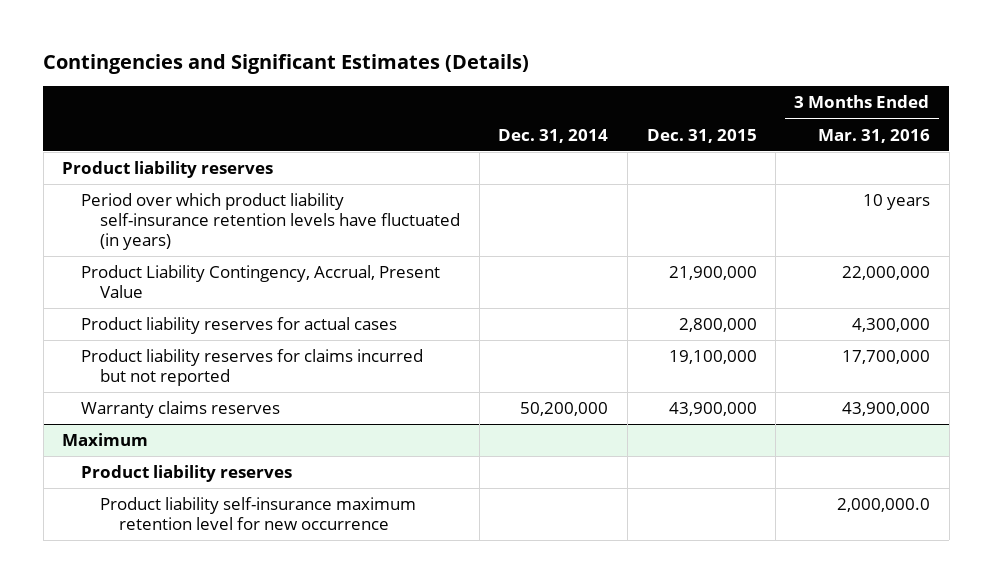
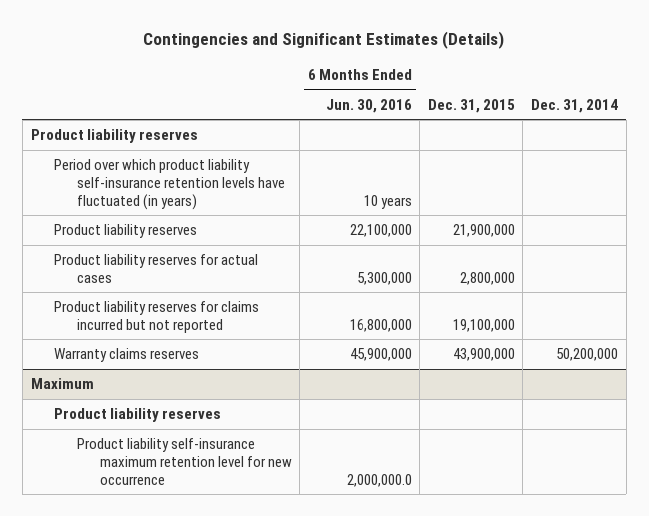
- | Dec. 31, 2014 | Dec. 31, 2015 | 3 Months Ended Mar. 31, 2016
+ | 6 Months Ended Jun. 30, 2016 | Dec. 31, 2015 | Dec. 31, 2014
- Product Liability Contingency, Accrual, Present Value | | 21,900,000 | 22,000,000
+ Product liability reserves | 22,100,000 | 21,900,000 |

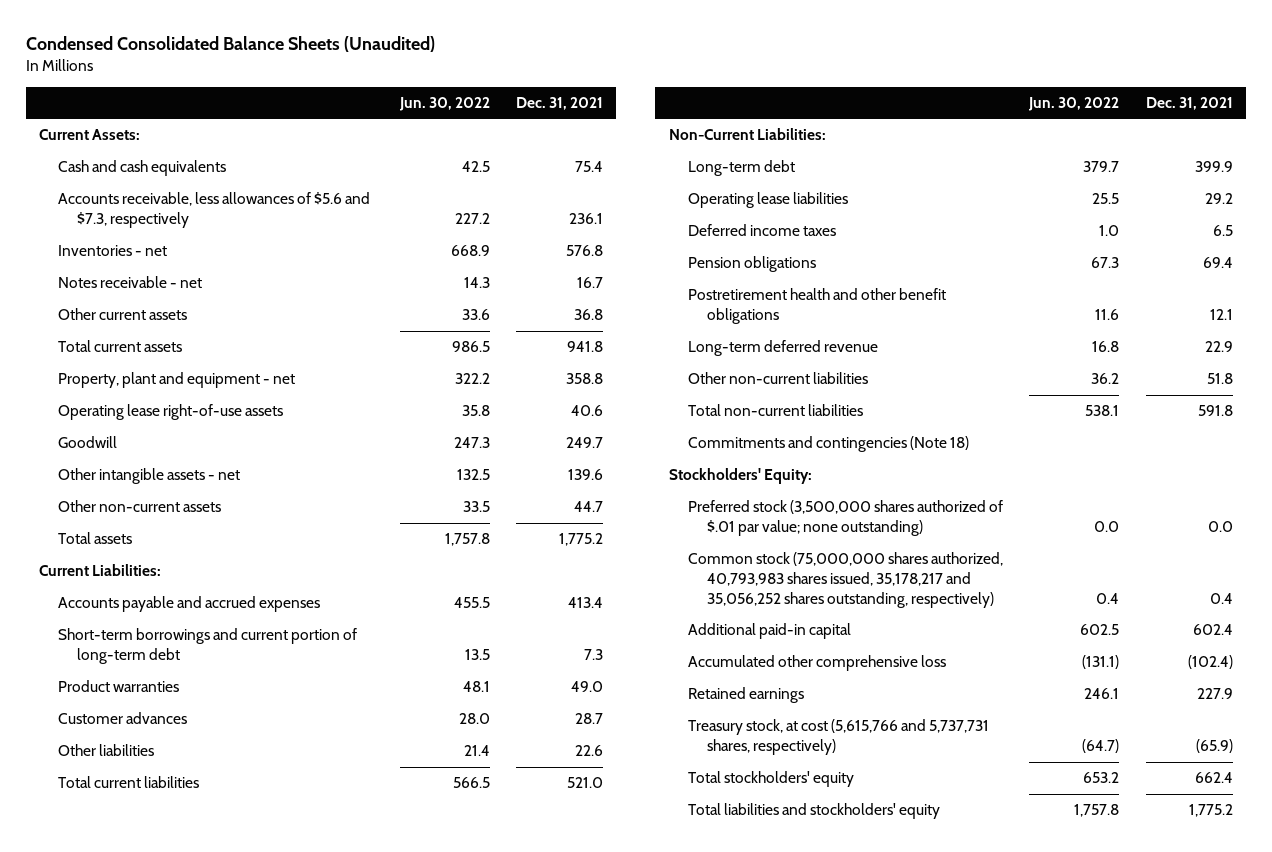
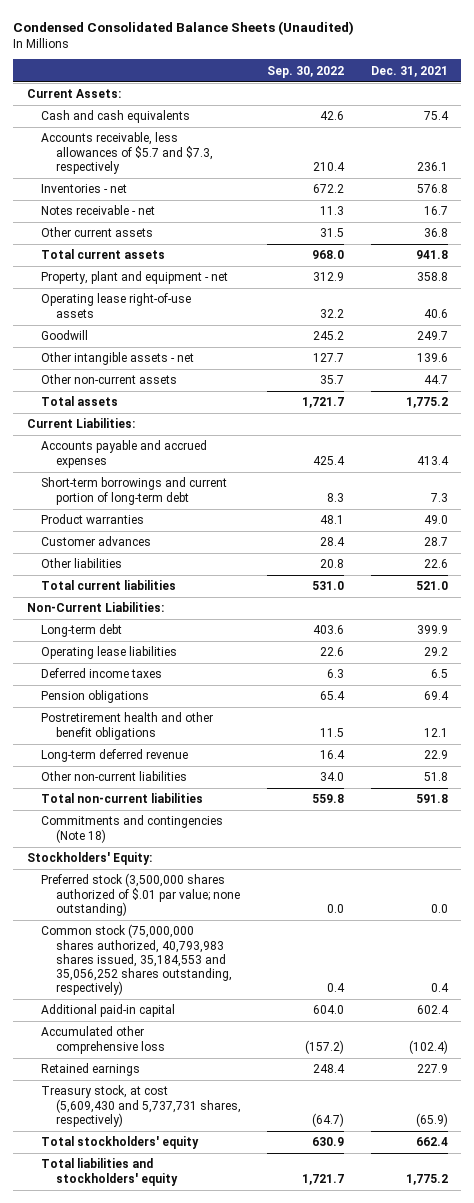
- | Jun. 30, 2022 | Dec. 31, 2021
+ | Sep. 30, 2022 | Dec. 31, 2021
- Accounts receivable, less allowances of $5.6 and $7.3, respectively | 227.2 | 236.1
+ Accounts receivable, less allowances of $5.7 and $7.3, respectively | 210.4 | 236.1
- Common stock (75,000,000 shares authorized, 40,793,983 shares issued, 35,178,217 and 35,056,252 shares outstanding, respectively) | 0.4 | 0.4
+ Common stock (75,000,000 shares authorized, 40,793,983 shares issued, 35,184,553 and 35,056,252 shares outstanding, respectively) | 0.4 | 0.4
- Treasury stock, at cost (5,615,766 and 5,737,731 shares, respectively) | (64.7) | (65.9)
+ Treasury stock, at cost (5,609,430 and 5,737,731 shares, respectively) | (64.7) | (65.9)

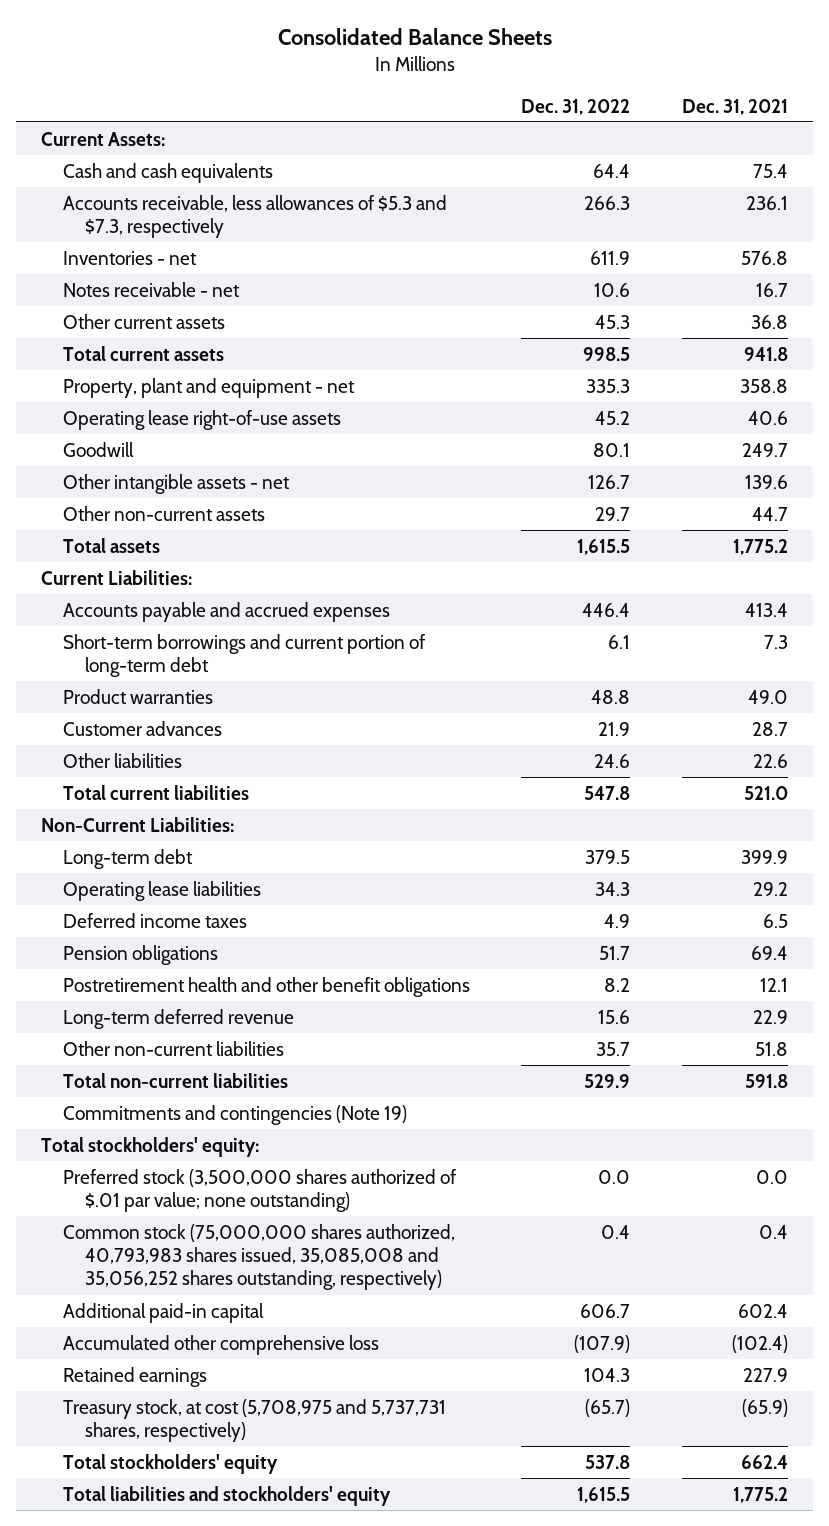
- Condensed Consolidated Balance Sheets (Unaudited)
+ Consolidated Balance Sheets
- | Sep. 30, 2022 | Dec. 31, 2021
+ | Dec. 31, 2022 | Dec. 31, 2021
- Accounts receivable, less allowances of $5.7 and $7.3, respectively | 210.4 | 236.1
+ Accounts receivable, less allowances of $5.3 and $7.3, respectively | 266.3 | 236.1
- Commitments and contingencies (Note 18)
- Stockholders' Equity:
+ Commitments and contingencies (Note 19)
+ Total stockholders' equity:
- Common stock (75,000,000 shares authorized, 40,793,983 shares issued, 35,184,553 and 35,056,252 shares outstanding, respectively) | 0.4 | 0.4
+ Common stock (75,000,000 shares authorized, 40,793,983 shares issued, 35,085,008 and 35,056,252 shares outstanding, respectively) | 0.4 | 0.4
- Treasury stock, at cost (5,609,430 and 5,737,731 shares, respectively) | (64.7) | (65.9)
+ Treasury stock, at cost (5,708,975 and 5,737,731 shares, respectively) | (65.7) | (65.9)

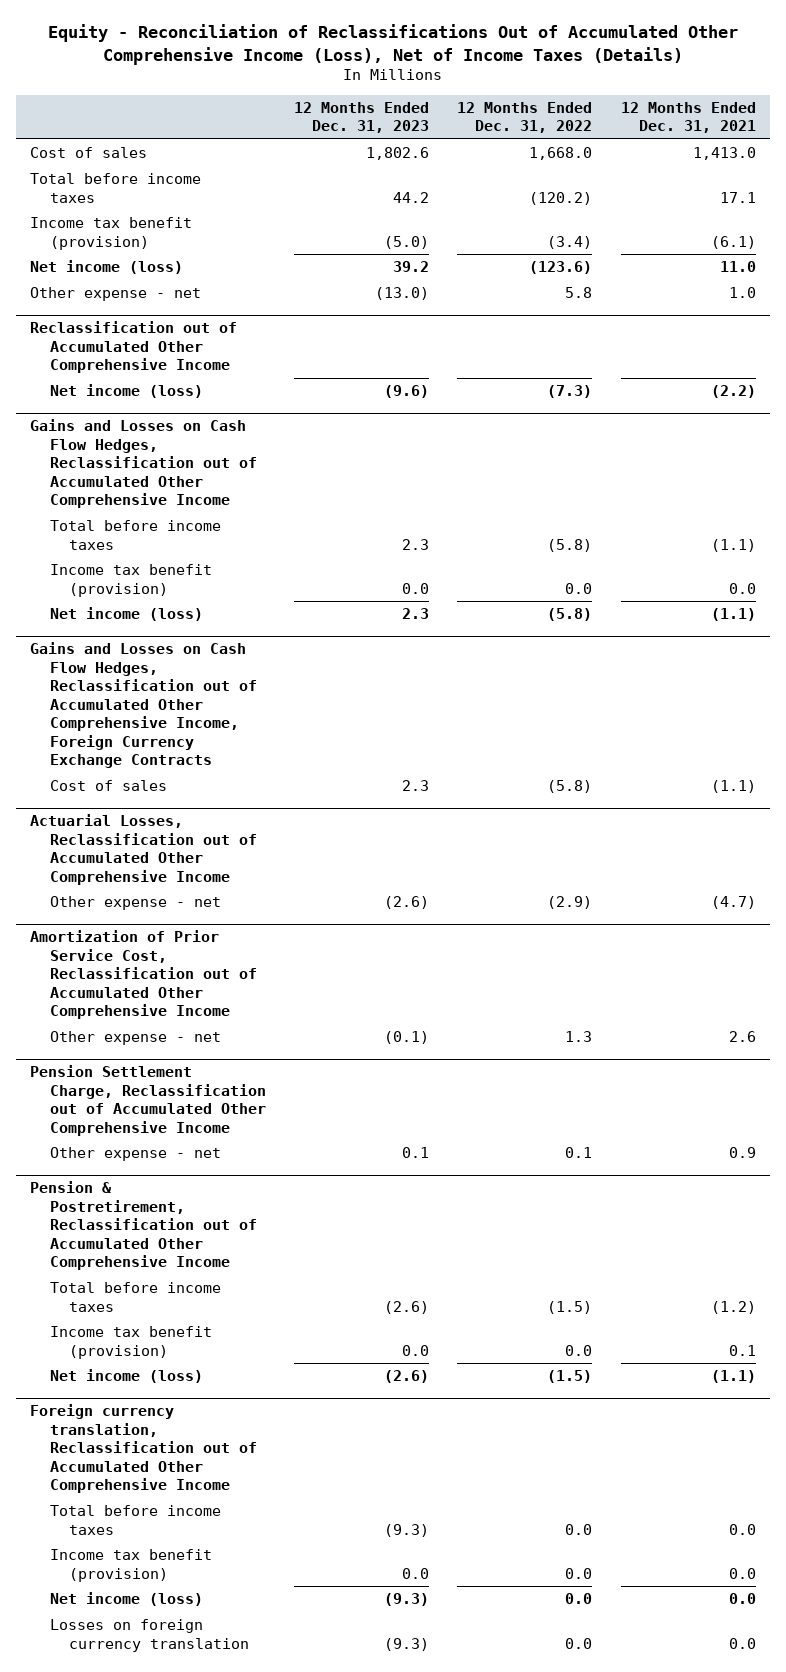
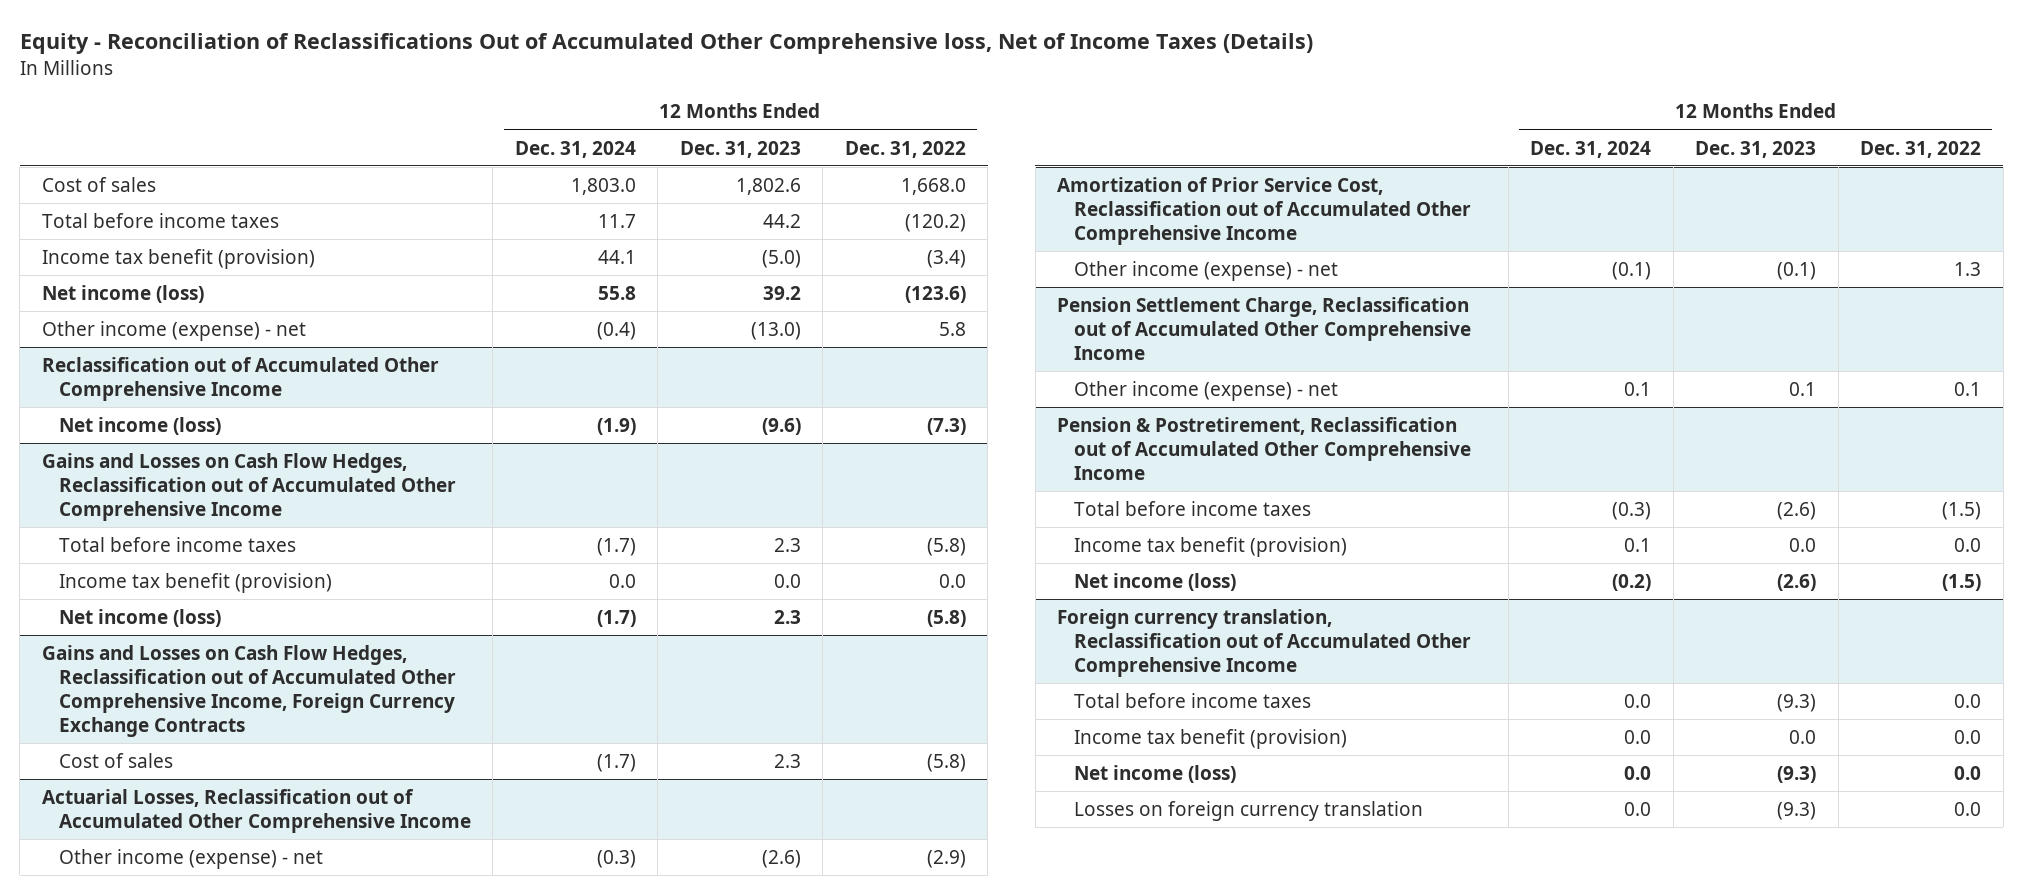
- Equity - Reconciliation of Reclassifications Out of Accumulated Other Comprehensive Income (Loss), Net of Income Taxes (Details)
+ Equity - Reconciliation of Reclassifications Out of Accumulated Other Comprehensive loss, Net of Income Taxes (Details)
- | 12 Months Ended Dec. 31, 2023 | 12 Months Ended Dec. 31, 2022 | 12 Months Ended Dec. 31, 2021
+ | 12 Months Ended Dec. 31, 2024 | 12 Months Ended Dec. 31, 2023 | 12 Months Ended Dec. 31, 2022
- Other expense - net | (13.0) | 5.8 | 1.0
+ Other income (expense) - net | (0.4) | (13.0) | 5.8
@ Actuarial Losses, Reclassification out of Accumulated Other Comprehensive Income
- Other expense - net | (2.6) | (2.9) | (4.7)
+ Other income (expense) - net | (0.3) | (2.6) | (2.9)
@ Amortization of Prior Service Cost, Reclassification out of Accumulated Other Comprehensive Income
- Other expense - net | (0.1) | 1.3 | 2.6
+ Other income (expense) - net | (0.1) | (0.1) | 1.3
@ Pension Settlement Charge, Reclassification out of Accumulated Other Comprehensive Income
- Other expense - net | 0.1 | 0.1 | 0.9
+ Other income (expense) - net | 0.1 | 0.1 | 0.1

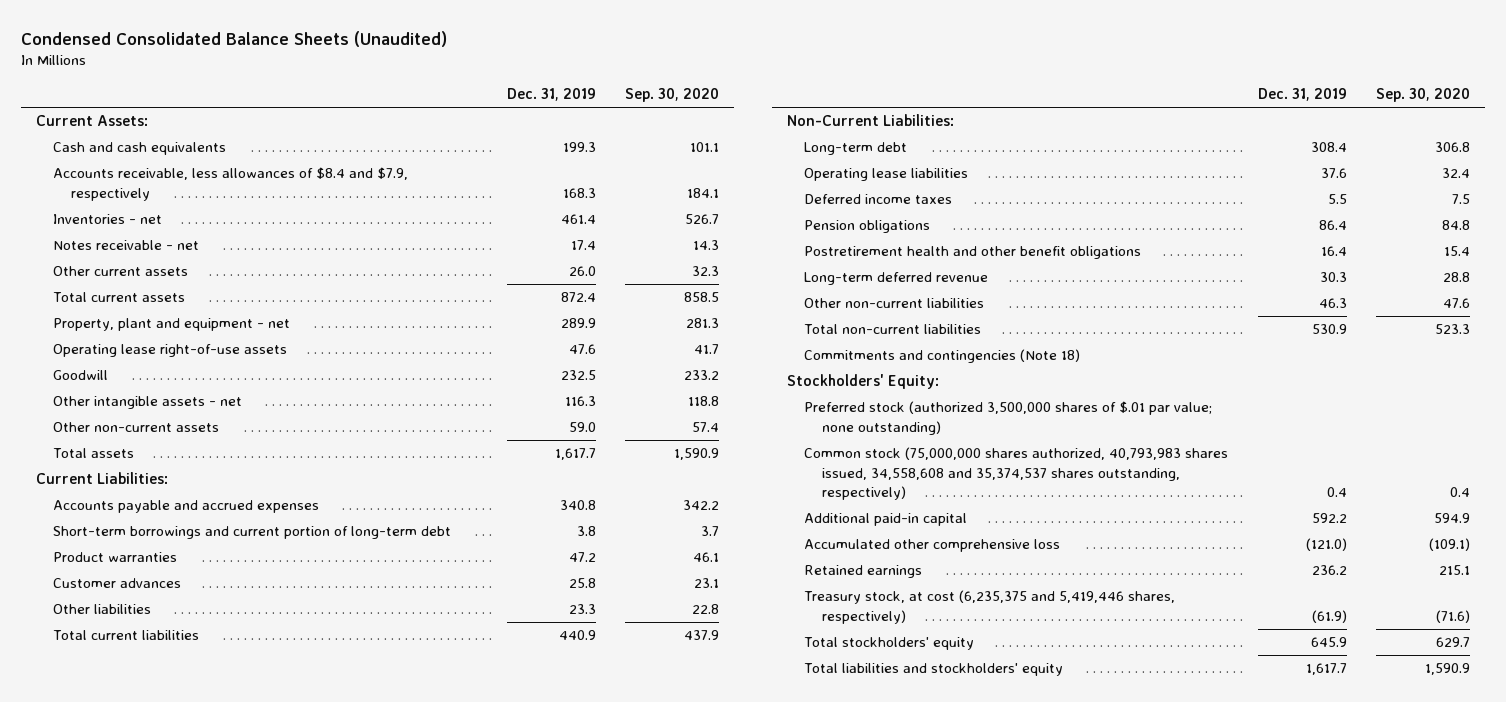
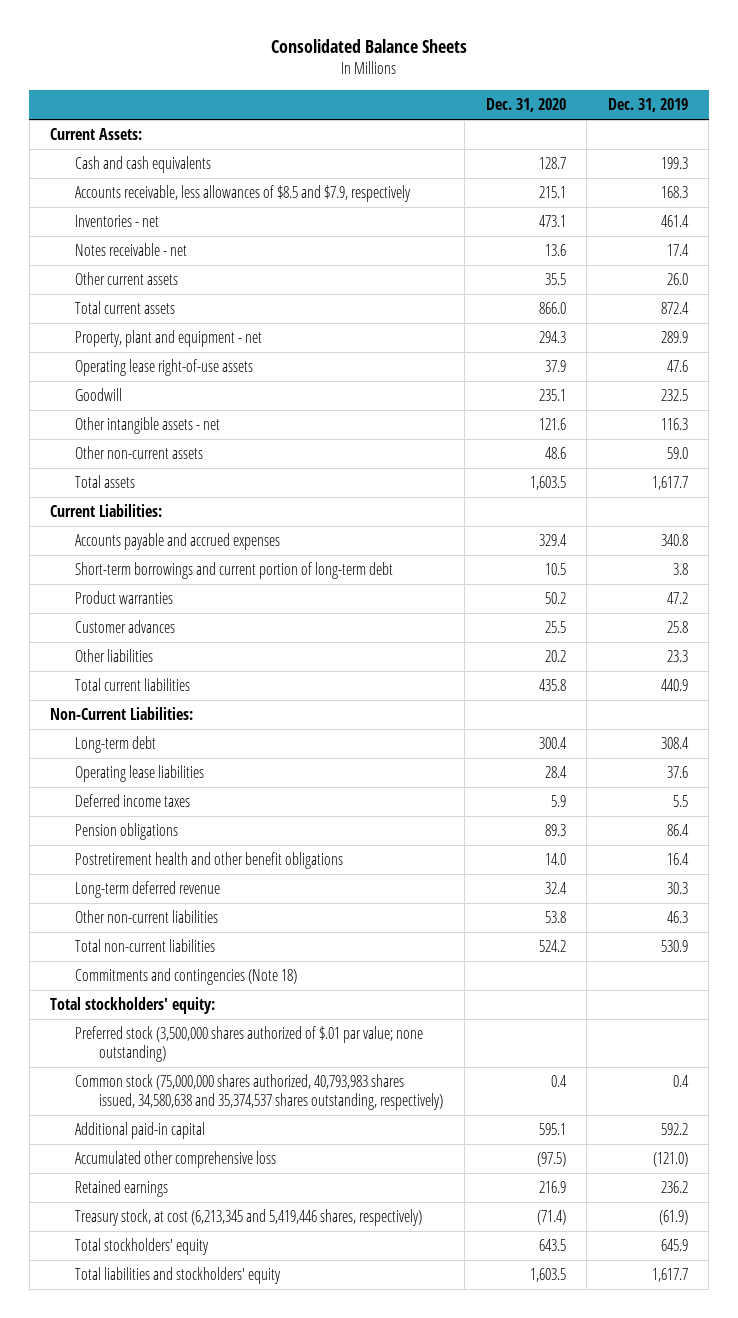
- Condensed Consolidated Balance Sheets (Unaudited)
+ Consolidated Balance Sheets
- | Dec. 31, 2019 | Sep. 30, 2020
+ | Dec. 31, 2020 | Dec. 31, 2019
- Accounts receivable, less allowances of $8.4 and $7.9, respectively | 168.3 | 184.1
+ Accounts receivable, less allowances of $8.5 and $7.9, respectively | 215.1 | 168.3
- Stockholders' Equity:
- Preferred stock (authorized 3,500,000 shares of $.01 par value; none outstanding)
- Common stock (75,000,000 shares authorized, 40,793,983 shares issued, 34,558,608 and 35,374,537 shares outstanding, respectively) | 0.4 | 0.4
+ Total stockholders' equity:
+ Preferred stock (3,500,000 shares authorized of $.01 par value; none outstanding)
+ Common stock (75,000,000 shares authorized, 40,793,983 shares issued, 34,580,638 and 35,374,537 shares outstanding, respectively) | 0.4 | 0.4
- Treasury stock, at cost (6,235,375 and 5,419,446 shares, respectively) | (61.9) | (71.6)
+ Treasury stock, at cost (6,213,345 and 5,419,446 shares, respectively) | (71.4) | (61.9)

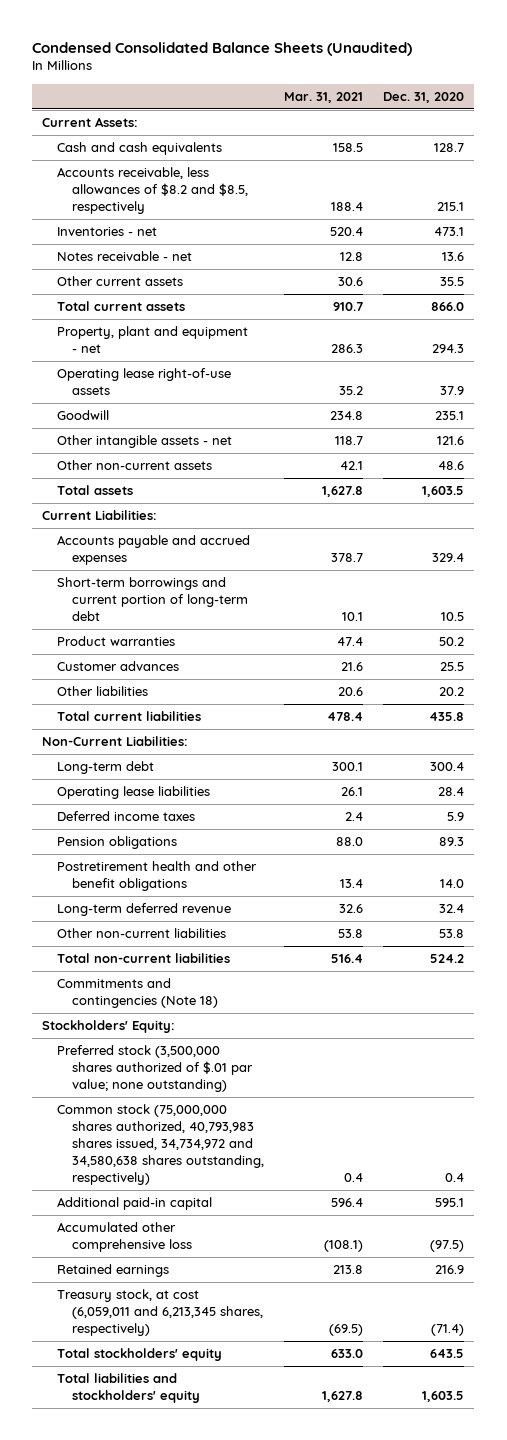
- Consolidated Balance Sheets
+ Condensed Consolidated Balance Sheets (Unaudited)
- | Dec. 31, 2020 | Dec. 31, 2019
+ | Mar. 31, 2021 | Dec. 31, 2020
- Accounts receivable, less allowances of $8.5 and $7.9, respectively | 215.1 | 168.3
+ Accounts receivable, less allowances of $8.2 and $8.5, respectively | 188.4 | 215.1
- Total stockholders' equity:
+ Stockholders' Equity:
- Common stock (75,000,000 shares authorized, 40,793,983 shares issued, 34,580,638 and 35,374,537 shares outstanding, respectively) | 0.4 | 0.4
+ Common stock (75,000,000 shares authorized, 40,793,983 shares issued, 34,734,972 and 34,580,638 shares outstanding, respectively) | 0.4 | 0.4
- Treasury stock, at cost (6,213,345 and 5,419,446 shares, respectively) | (71.4) | (61.9)
+ Treasury stock, at cost (6,059,011 and 6,213,345 shares, respectively) | (69.5) | (71.4)

